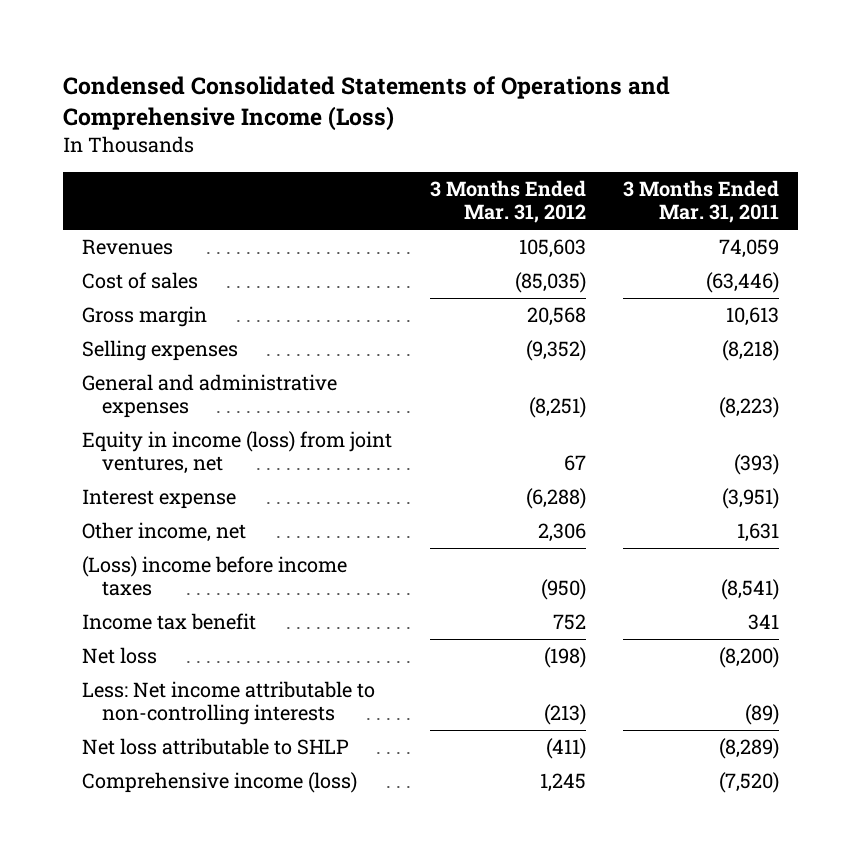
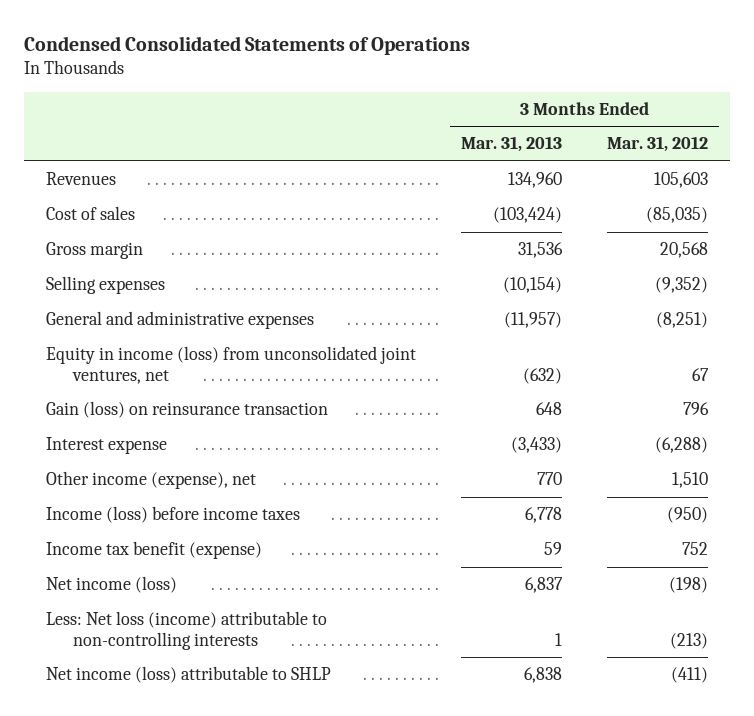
- Condensed Consolidated Statements of Operations and Comprehensive Income (Loss)
+ Condensed Consolidated Statements of Operations
- | 3 Months Ended Mar. 31, 2012 | 3 Months Ended Mar. 31, 2011
+ | 3 Months Ended Mar. 31, 2013 | 3 Months Ended Mar. 31, 2012
- Equity in income (loss) from joint ventures, net | 67 | (393)
+ Equity in income (loss) from unconsolidated joint ventures, net | (632) | 67
+ Gain (loss) on reinsurance transaction | 648 | 796
- Other income, net | 2,306 | 1,631
- (Loss) income before income taxes | (950) | (8,541)
- Income tax benefit | 752 | 341
- Net loss | (198) | (8,200)
- Less: Net income attributable to non-controlling interests | (213) | (89)
- Net loss attributable to SHLP | (411) | (8,289)
- Comprehensive income (loss) | 1,245 | (7,520)
+ Other income (expense), net | 770 | 1,510
+ Income (loss) before income taxes | 6,778 | (950)
+ Income tax benefit (expense) | 59 | 752
+ Net income (loss) | 6,837 | (198)
+ Less: Net loss (income) attributable to non-controlling interests | 1 | (213)
+ Net income (loss) attributable to SHLP | 6,838 | (411)

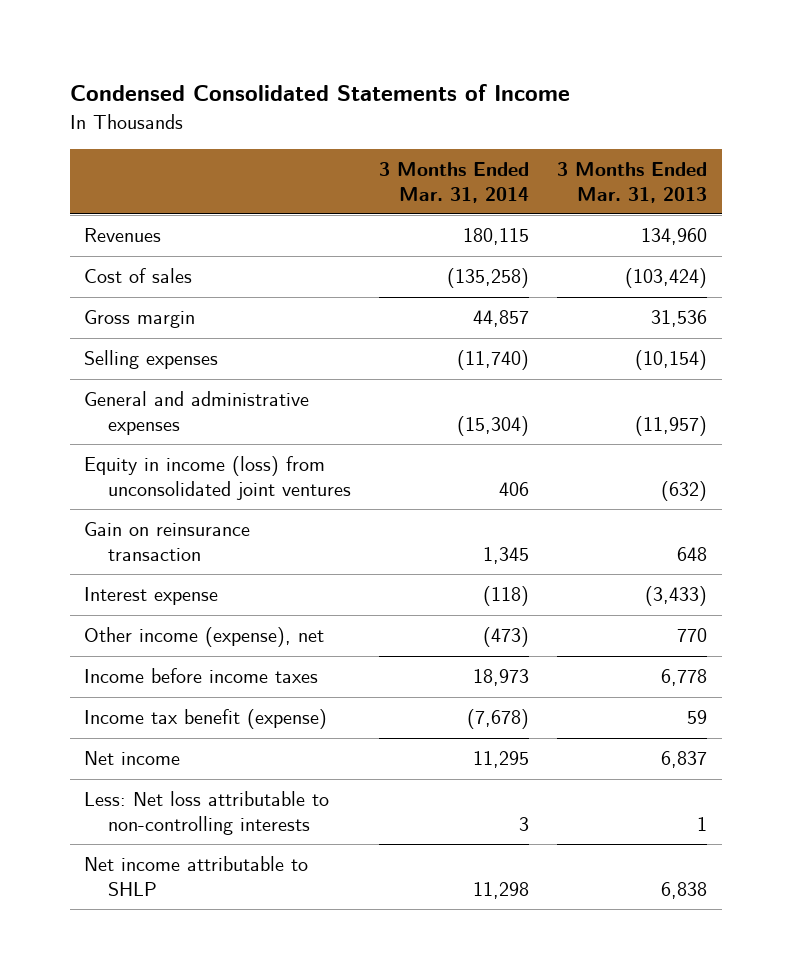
- Condensed Consolidated Statements of Operations
+ Condensed Consolidated Statements of Income
- | 3 Months Ended Mar. 31, 2013 | 3 Months Ended Mar. 31, 2012
+ | 3 Months Ended Mar. 31, 2014 | 3 Months Ended Mar. 31, 2013
- Equity in income (loss) from unconsolidated joint ventures, net | (632) | 67
- Gain (loss) on reinsurance transaction | 648 | 796
+ Equity in income (loss) from unconsolidated joint ventures | 406 | (632)
+ Gain on reinsurance transaction | 1,345 | 648
- Income (loss) before income taxes | 6,778 | (950)
+ Income before income taxes | 18,973 | 6,778
- Net income (loss) | 6,837 | (198)
- Less: Net loss (income) attributable to non-controlling interests | 1 | (213)
- Net income (loss) attributable to SHLP | 6,838 | (411)
+ Net income | 11,295 | 6,837
+ Less: Net loss attributable to non-controlling interests | 3 | 1
+ Net income attributable to SHLP | 11,298 | 6,838

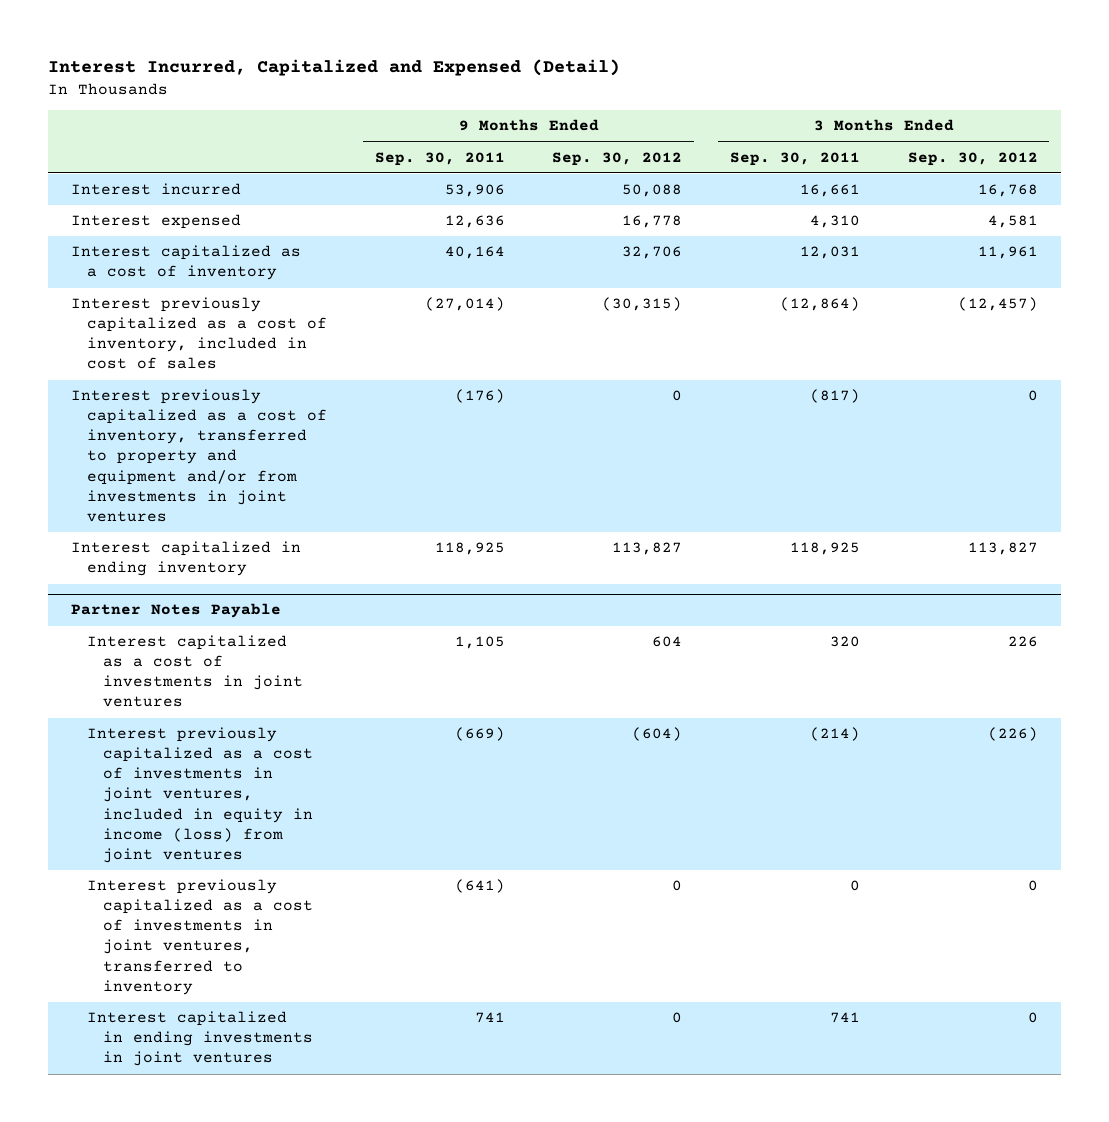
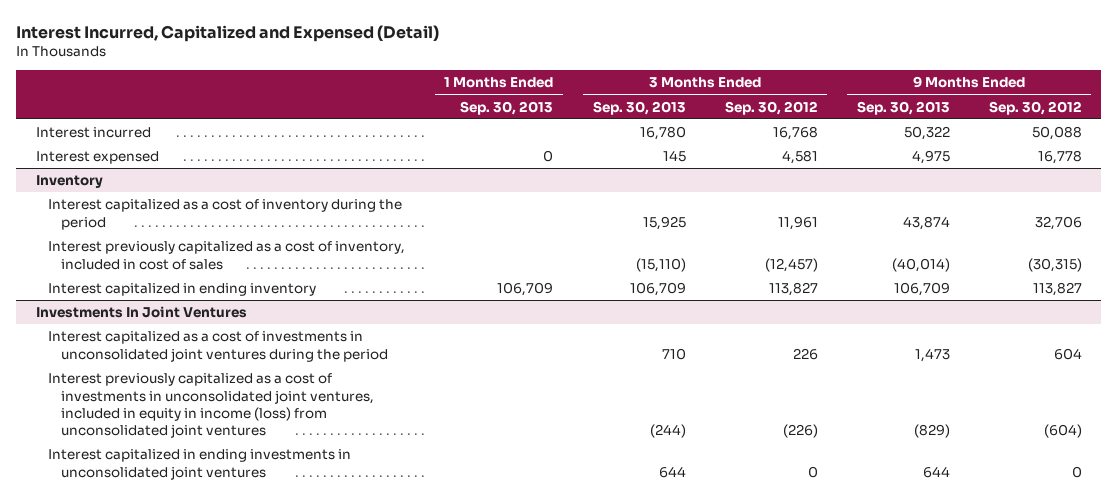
- | 9 Months Ended Sep. 30, 2011 | 9 Months Ended Sep. 30, 2012 | 3 Months Ended Sep. 30, 2011 | 3 Months Ended Sep. 30, 2012
+ | 1 Months Ended Sep. 30, 2013 | 3 Months Ended Sep. 30, 2013 | 3 Months Ended Sep. 30, 2012 | 9 Months Ended Sep. 30, 2013 | 9 Months Ended Sep. 30, 2012
- Interest capitalized as a cost of inventory | 40,164 | 32,706 | 12,031 | 11,961
+ Inventory
+ Interest capitalized as a cost of inventory during the period | | 15,925 | 11,961 | 43,874 | 32,706
- Interest previously capitalized as a cost of inventory, transferred to property and equipment and/or from investments in joint ventures | (176) | 0 | (817) | 0
- Partner Notes Payable
- Interest capitalized as a cost of investments in joint ventures | 1,105 | 604 | 320 | 226
- Interest previously capitalized as a cost of investments in joint ventures, included in equity in income (loss) from joint ventures | (669) | (604) | (214) | (226)
- Interest previously capitalized as a cost of investments in joint ventures, transferred to inventory | (641) | 0 | 0 | 0
- Interest capitalized in ending investments in joint ventures | 741 | 0 | 741 | 0
+ Investments In Joint Ventures
+ Interest capitalized as a cost of investments in unconsolidated joint ventures during the period | | 710 | 226 | 1,473 | 604
+ Interest previously capitalized as a cost of investments in unconsolidated joint ventures, included in equity in income (loss) from unconsolidated joint ventures | | (244) | (226) | (829) | (604)
+ Interest capitalized in ending investments in unconsolidated joint ventures | | 644 | 0 | 644 | 0

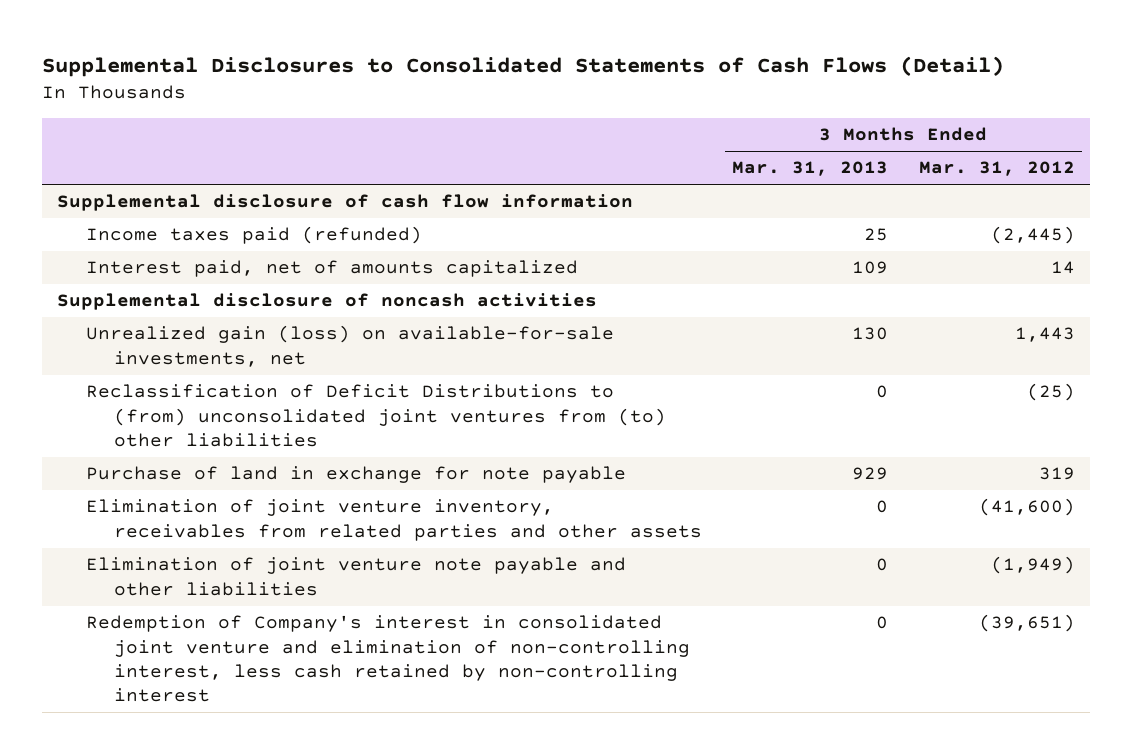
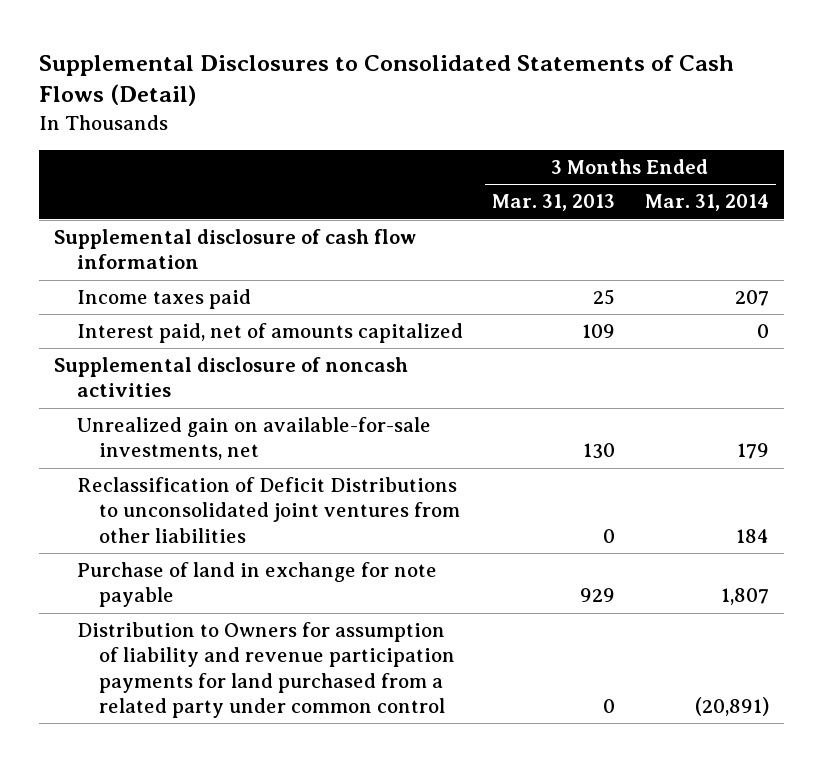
- | 3 Months Ended Mar. 31, 2013 | 3 Months Ended Mar. 31, 2012
+ | 3 Months Ended Mar. 31, 2013 | 3 Months Ended Mar. 31, 2014
- Income taxes paid (refunded) | 25 | (2,445)
+ Income taxes paid | 25 | 207
- Unrealized gain (loss) on available-for-sale investments, net | 130 | 1,443
- Reclassification of Deficit Distributions to (from) unconsolidated joint ventures from (to) other liabilities | 0 | (25)
+ Unrealized gain on available-for-sale investments, net | 130 | 179
+ Reclassification of Deficit Distributions to unconsolidated joint ventures from other liabilities | 0 | 184
- Elimination of joint venture inventory, receivables from related parties and other assets | 0 | (41,600)
- Elimination of joint venture note payable and other liabilities | 0 | (1,949)
- Redemption of Company's interest in consolidated joint venture and elimination of non-controlling interest, less cash retained by non-controlling interest | 0 | (39,651)
+ Distribution to Owners for assumption of liability and revenue participation payments for land purchased from a related party under common control | 0 | (20,891)

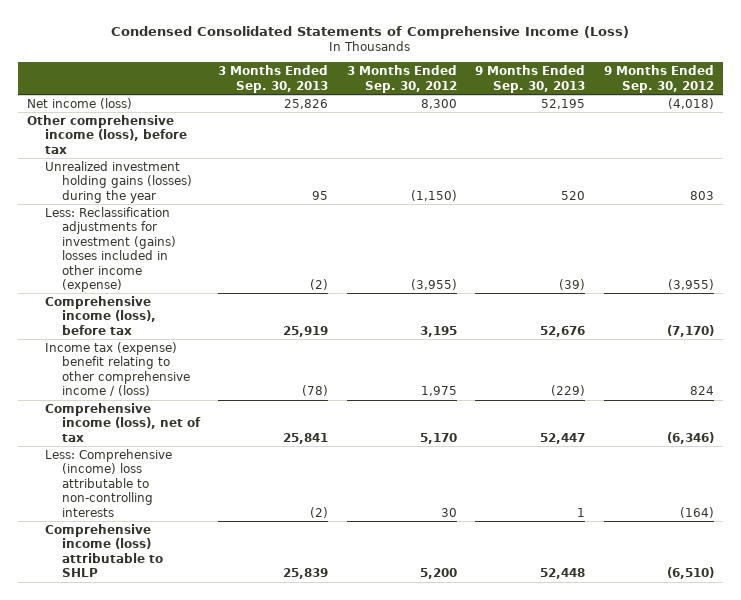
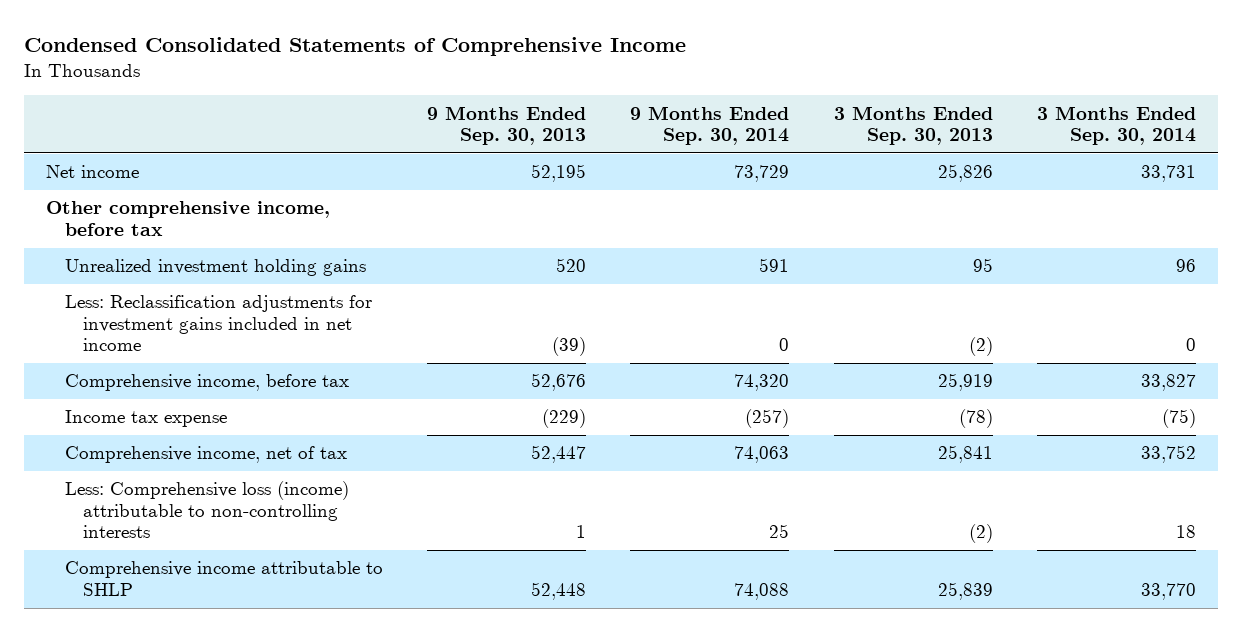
- Condensed Consolidated Statements of Comprehensive Income (Loss)
+ Condensed Consolidated Statements of Comprehensive Income
- | 3 Months Ended Sep. 30, 2013 | 3 Months Ended Sep. 30, 2012 | 9 Months Ended Sep. 30, 2013 | 9 Months Ended Sep. 30, 2012
+ | 9 Months Ended Sep. 30, 2013 | 9 Months Ended Sep. 30, 2014 | 3 Months Ended Sep. 30, 2013 | 3 Months Ended Sep. 30, 2014
- Net income (loss) | 25,826 | 8,300 | 52,195 | (4,018)
- Other comprehensive income (loss), before tax
- Unrealized investment holding gains (losses) during the year | 95 | (1,150) | 520 | 803
- Less: Reclassification adjustments for investment (gains) losses included in other income (expense) | (2) | (3,955) | (39) | (3,955)
- Comprehensive income (loss), before tax | 25,919 | 3,195 | 52,676 | (7,170)
- Income tax (expense) benefit relating to other comprehensive income / (loss) | (78) | 1,975 | (229) | 824
- Comprehensive income (loss), net of tax | 25,841 | 5,170 | 52,447 | (6,346)
- Less: Comprehensive (income) loss attributable to non-controlling interests | (2) | 30 | 1 | (164)
- Comprehensive income (loss) attributable to SHLP | 25,839 | 5,200 | 52,448 | (6,510)
+ Net income | 52,195 | 73,729 | 25,826 | 33,731
+ Other comprehensive income, before tax
+ Unrealized investment holding gains | 520 | 591 | 95 | 96
+ Less: Reclassification adjustments for investment gains included in net income | (39) | 0 | (2) | 0
+ Comprehensive income, before tax | 52,676 | 74,320 | 25,919 | 33,827
+ Income tax expense | (229) | (257) | (78) | (75)
+ Comprehensive income, net of tax | 52,447 | 74,063 | 25,841 | 33,752
+ Less: Comprehensive loss (income) attributable to non-controlling interests | 1 | 25 | (2) | 18
+ Comprehensive income attributable to SHLP | 52,448 | 74,088 | 25,839 | 33,770

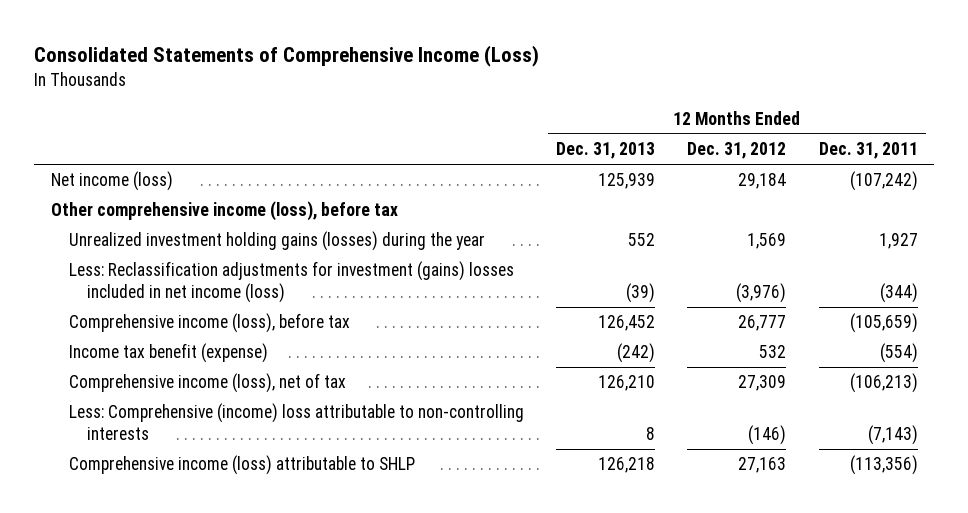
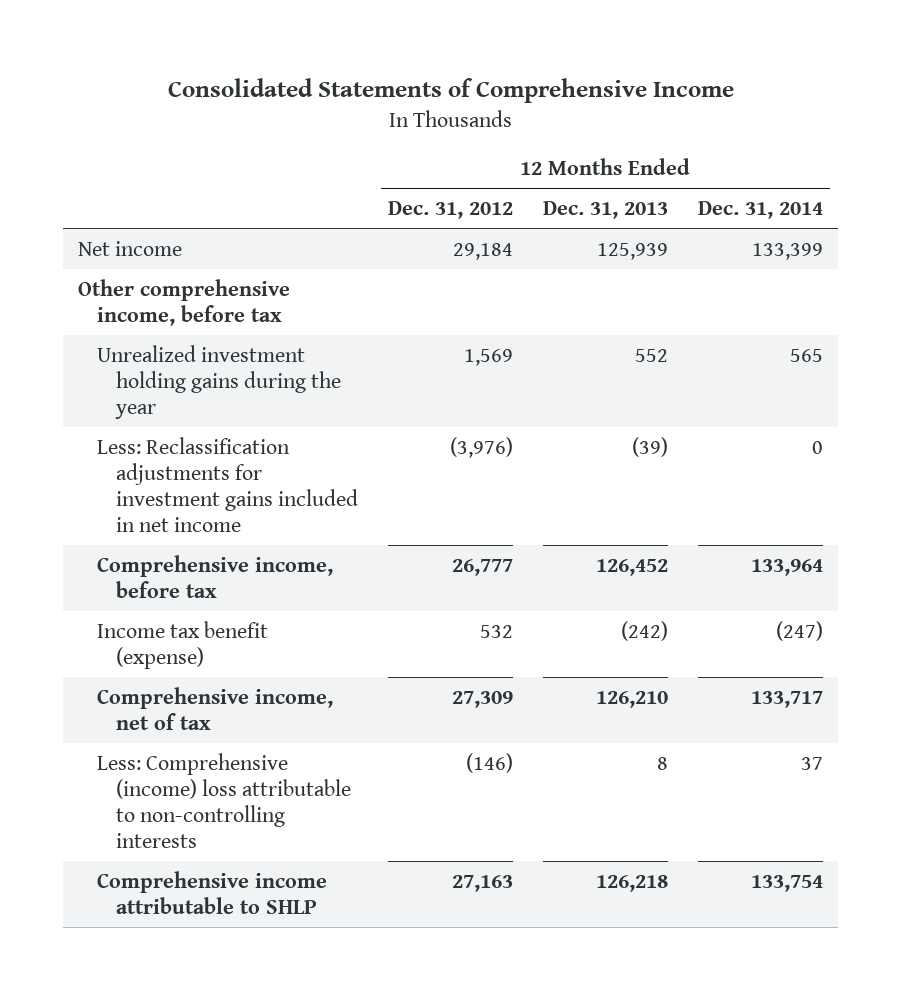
- Consolidated Statements of Comprehensive Income (Loss)
+ Consolidated Statements of Comprehensive Income
- | 12 Months Ended Dec. 31, 2013 | 12 Months Ended Dec. 31, 2012 | 12 Months Ended Dec. 31, 2011
+ | 12 Months Ended Dec. 31, 2012 | 12 Months Ended Dec. 31, 2013 | 12 Months Ended Dec. 31, 2014
- Net income (loss) | 125,939 | 29,184 | (107,242)
- Other comprehensive income (loss), before tax
- Unrealized investment holding gains (losses) during the year | 552 | 1,569 | 1,927
- Less: Reclassification adjustments for investment (gains) losses included in net income (loss) | (39) | (3,976) | (344)
- Comprehensive income (loss), before tax | 126,452 | 26,777 | (105,659)
+ Net income | 29,184 | 125,939 | 133,399
+ Other comprehensive income, before tax
+ Unrealized investment holding gains during the year | 1,569 | 552 | 565
+ Less: Reclassification adjustments for investment gains included in net income | (3,976) | (39) | 0
+ Comprehensive income, before tax | 26,777 | 126,452 | 133,964
- Comprehensive income (loss), net of tax | 126,210 | 27,309 | (106,213)
+ Comprehensive income, net of tax | 27,309 | 126,210 | 133,717
- Comprehensive income (loss) attributable to SHLP | 126,218 | 27,163 | (113,356)
+ Comprehensive income attributable to SHLP | 27,163 | 126,218 | 133,754

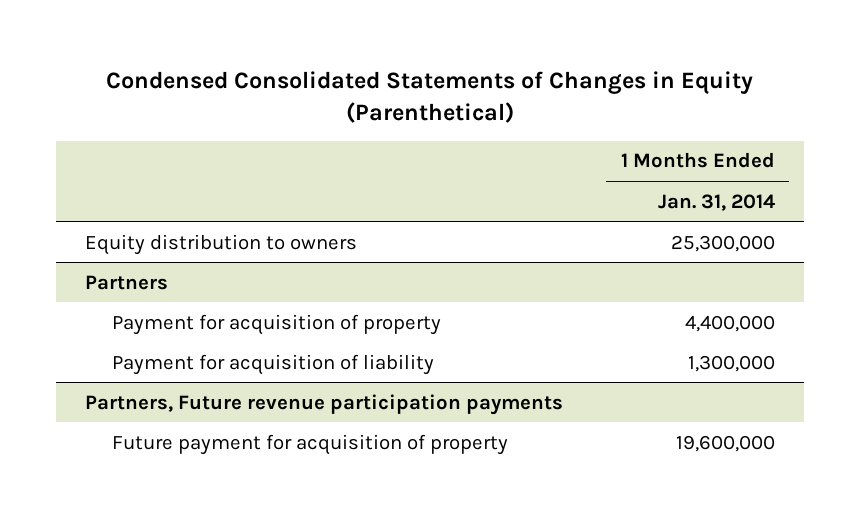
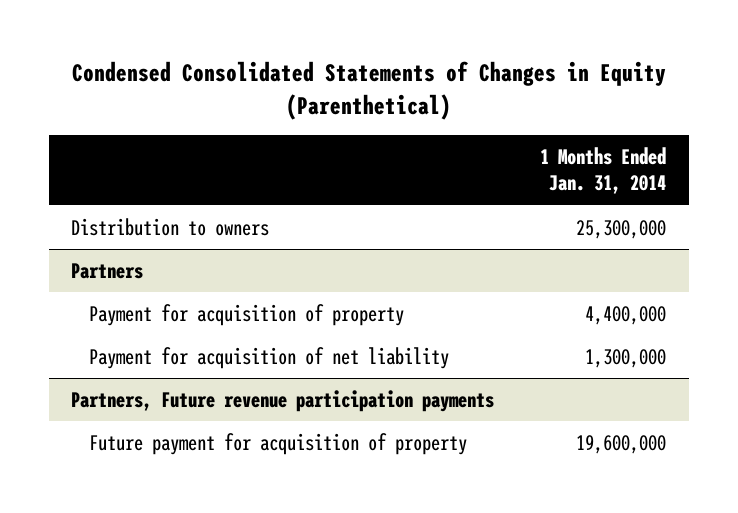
- Equity distribution to owners | 25,300,000
+ Distribution to owners | 25,300,000
@ Partners
- Payment for acquisition of liability | 1,300,000
+ Payment for acquisition of net liability | 1,300,000

